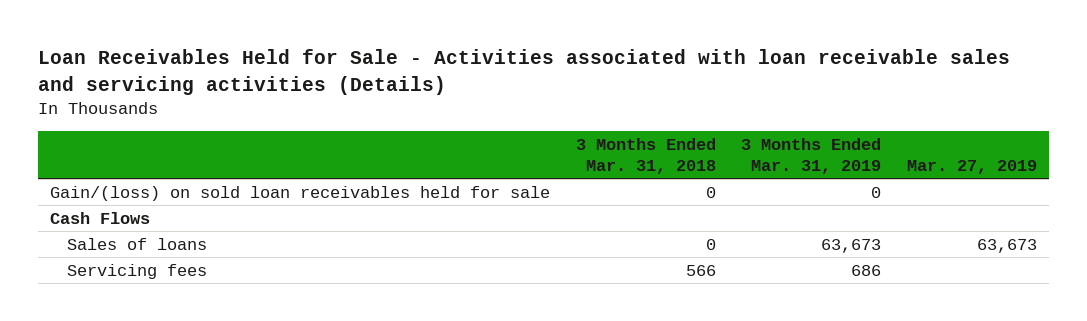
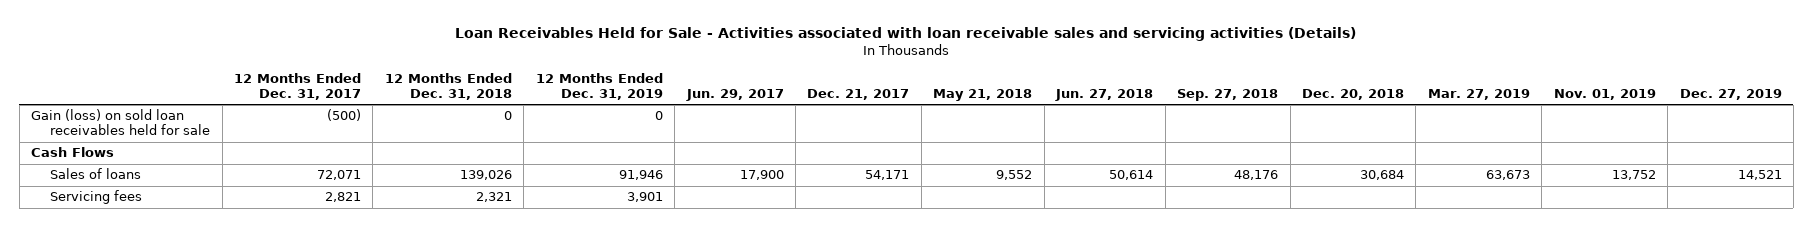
- | 3 Months Ended Mar. 31, 2018 | 3 Months Ended Mar. 31, 2019 | Mar. 27, 2019
+ | 12 Months Ended Dec. 31, 2017 | 12 Months Ended Dec. 31, 2018 | 12 Months Ended Dec. 31, 2019 | Jun. 29, 2017 | Dec. 21, 2017 | May 21, 2018 | Jun. 27, 2018 | Sep. 27, 2018 | Dec. 20, 2018 | Mar. 27, 2019 | Nov. 01, 2019 | Dec. 27, 2019
- Gain/(loss) on sold loan receivables held for sale | 0 | 0 |
+ Gain (loss) on sold loan receivables held for sale | (500) | 0 | 0 | | | | | | | | |

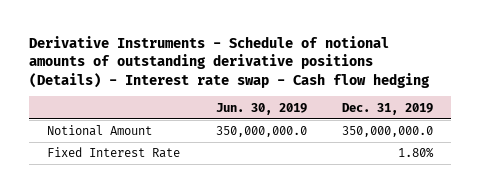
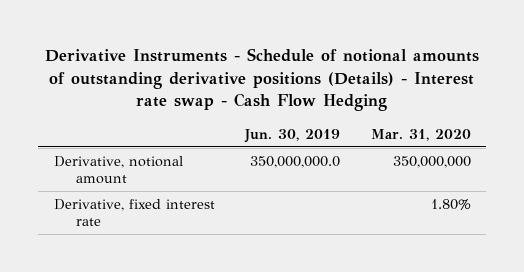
- Derivative Instruments - Schedule of notional amounts of outstanding derivative positions (Details) - Interest rate swap - Cash flow hedging
+ Derivative Instruments - Schedule of notional amounts of outstanding derivative positions (Details) - Interest rate swap - Cash Flow Hedging
- | Jun. 30, 2019 | Dec. 31, 2019
+ | Jun. 30, 2019 | Mar. 31, 2020
- Notional Amount | 350,000,000.0 | 350,000,000.0
- Fixed Interest Rate | | 1.80%
+ Derivative, notional amount | 350,000,000.0 | 350,000,000
+ Derivative, fixed interest rate | | 1.80%

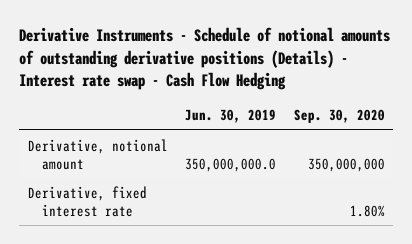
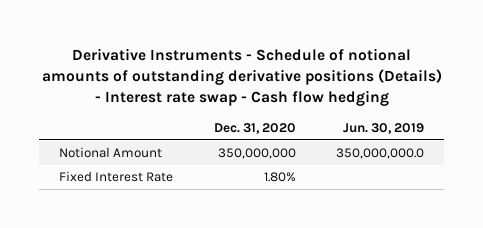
- Derivative Instruments - Schedule of notional amounts of outstanding derivative positions (Details) - Interest rate swap - Cash Flow Hedging
+ Derivative Instruments - Schedule of notional amounts of outstanding derivative positions (Details) - Interest rate swap - Cash flow hedging
- | Jun. 30, 2019 | Sep. 30, 2020
+ | Dec. 31, 2020 | Jun. 30, 2019
- Derivative, notional amount | 350,000,000.0 | 350,000,000
- Derivative, fixed interest rate | | 1.80%
+ Notional Amount | 350,000,000 | 350,000,000.0
+ Fixed Interest Rate | 1.80% |

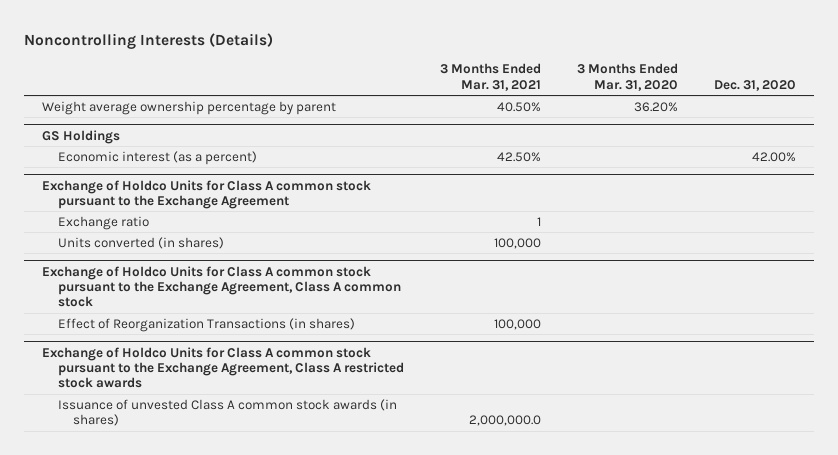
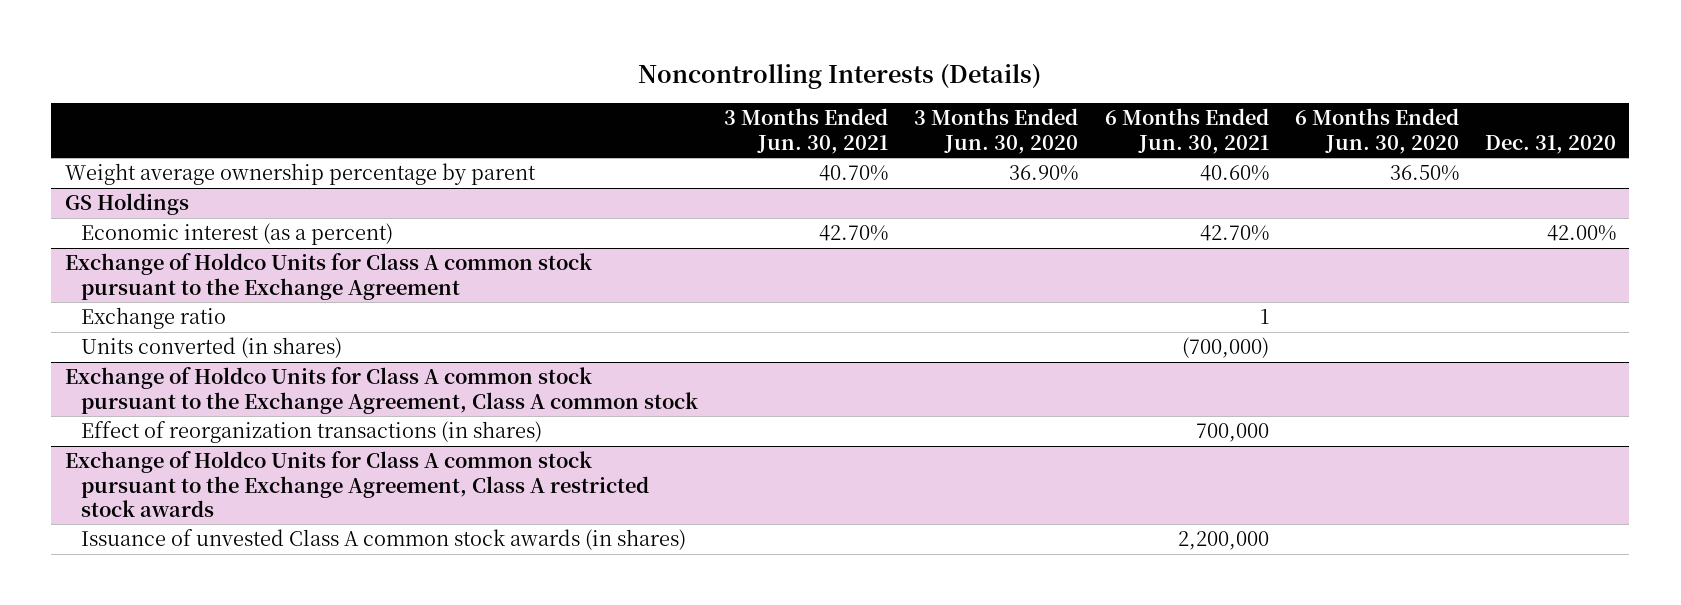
- | 3 Months Ended Mar. 31, 2021 | 3 Months Ended Mar. 31, 2020 | Dec. 31, 2020
+ | 3 Months Ended Jun. 30, 2021 | 3 Months Ended Jun. 30, 2020 | 6 Months Ended Jun. 30, 2021 | 6 Months Ended Jun. 30, 2020 | Dec. 31, 2020
@ Exchange of Holdco Units for Class A common stock pursuant to the Exchange Agreement, Class A common stock
- Effect of Reorganization Transactions (in shares) | 100,000 | |
+ Effect of reorganization transactions (in shares) | | | 700,000 | |

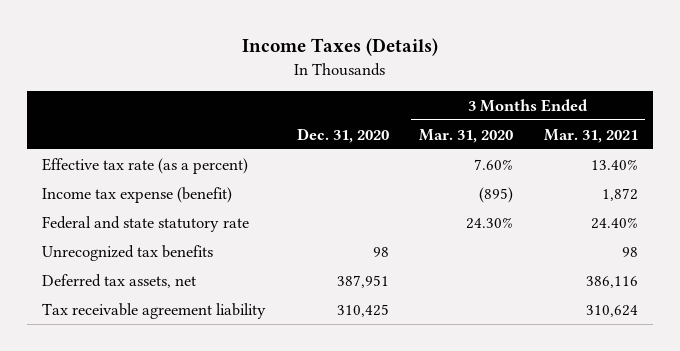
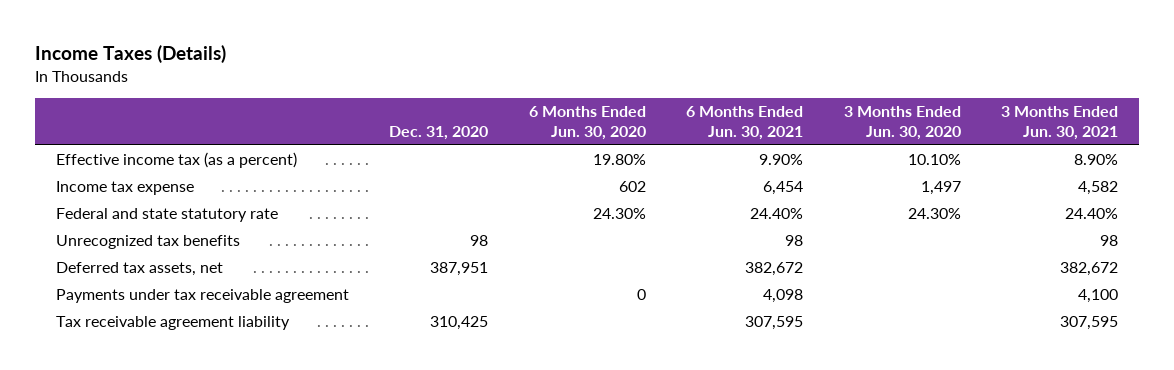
- | Dec. 31, 2020 | 3 Months Ended Mar. 31, 2020 | 3 Months Ended Mar. 31, 2021
+ | Dec. 31, 2020 | 6 Months Ended Jun. 30, 2020 | 6 Months Ended Jun. 30, 2021 | 3 Months Ended Jun. 30, 2020 | 3 Months Ended Jun. 30, 2021
- Effective tax rate (as a percent) | | 7.60% | 13.40%
- Income tax expense (benefit) | | (895) | 1,872
+ Effective income tax (as a percent) | | 19.80% | 9.90% | 10.10% | 8.90%
+ Income tax expense | | 602 | 6,454 | 1,497 | 4,582
+ Payments under tax receivable agreement | | 0 | 4,098 | | 4,100

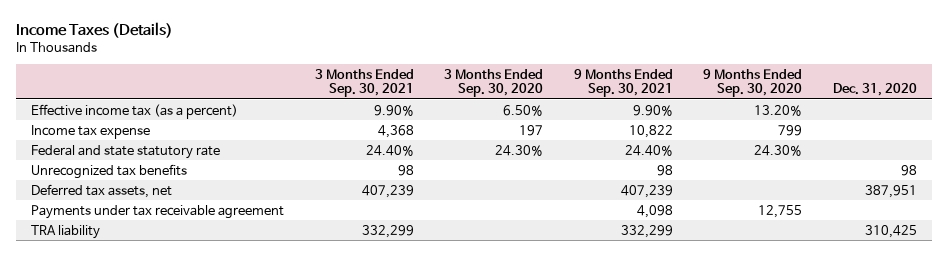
- | Dec. 31, 2020 | 6 Months Ended Jun. 30, 2020 | 6 Months Ended Jun. 30, 2021 | 3 Months Ended Jun. 30, 2020 | 3 Months Ended Jun. 30, 2021
+ | 3 Months Ended Sep. 30, 2021 | 3 Months Ended Sep. 30, 2020 | 9 Months Ended Sep. 30, 2021 | 9 Months Ended Sep. 30, 2020 | Dec. 31, 2020
- Tax receivable agreement liability | 310,425 | | 307,595 | | 307,595
+ TRA liability | 332,299 | | 332,299 | | 310,425

